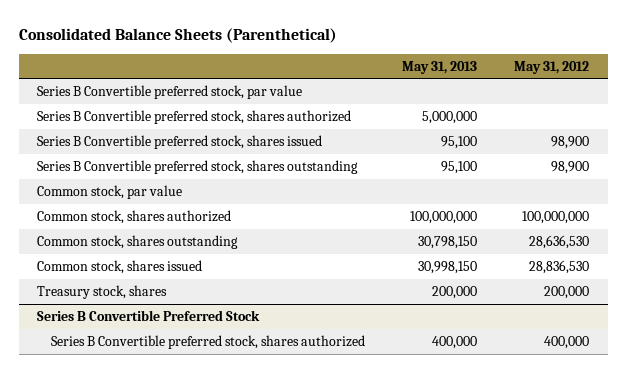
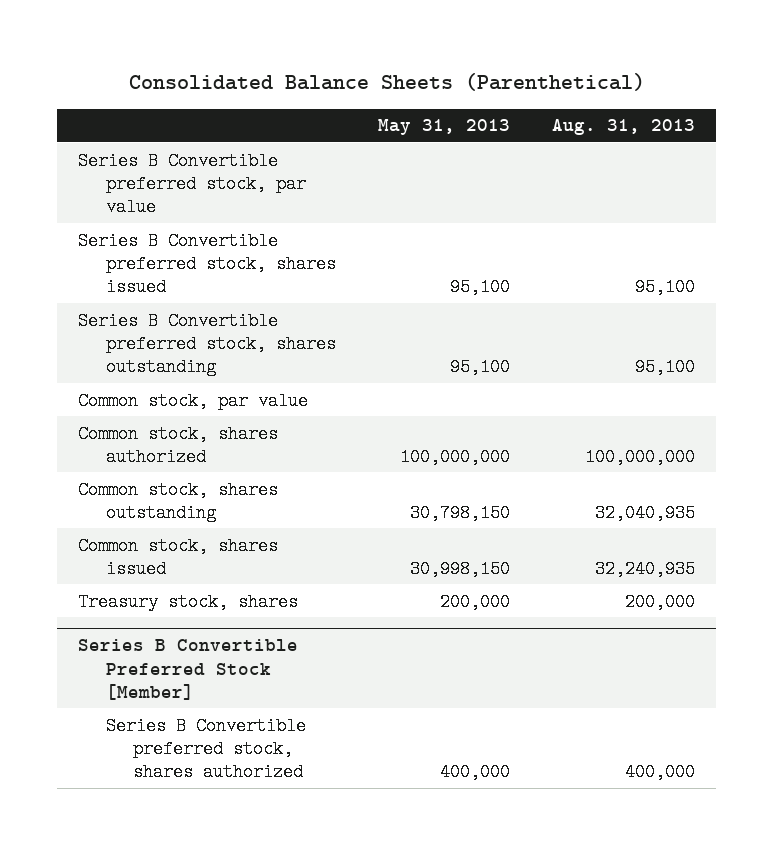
- | May 31, 2013 | May 31, 2012
+ | May 31, 2013 | Aug. 31, 2013
- Series B Convertible preferred stock, shares authorized | 5,000,000 |
- Series B Convertible Preferred Stock
+ Series B Convertible Preferred Stock [Member]

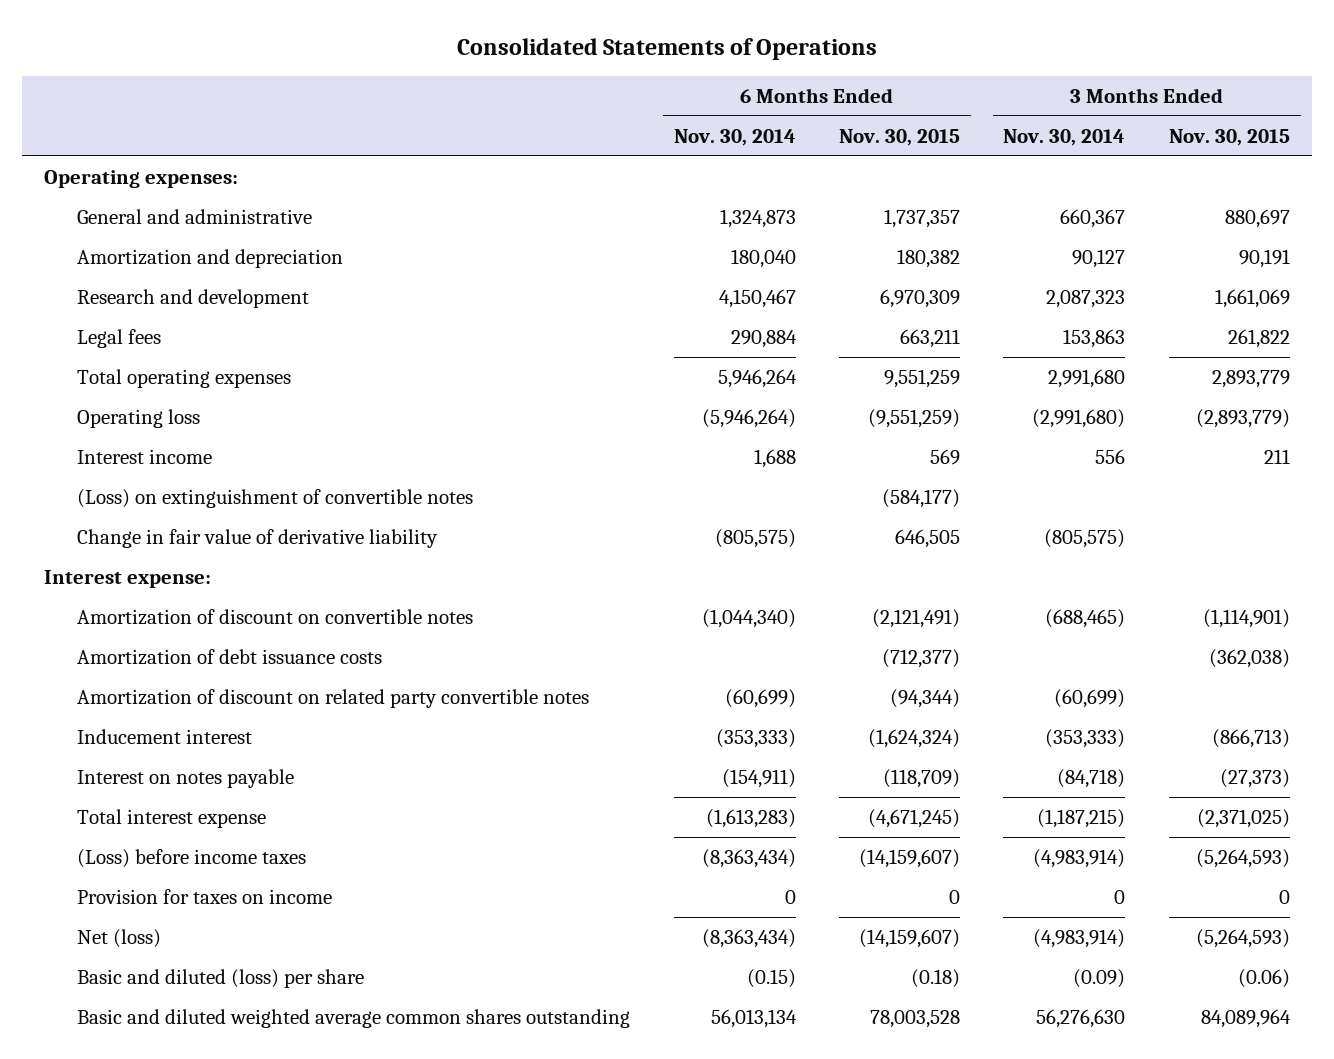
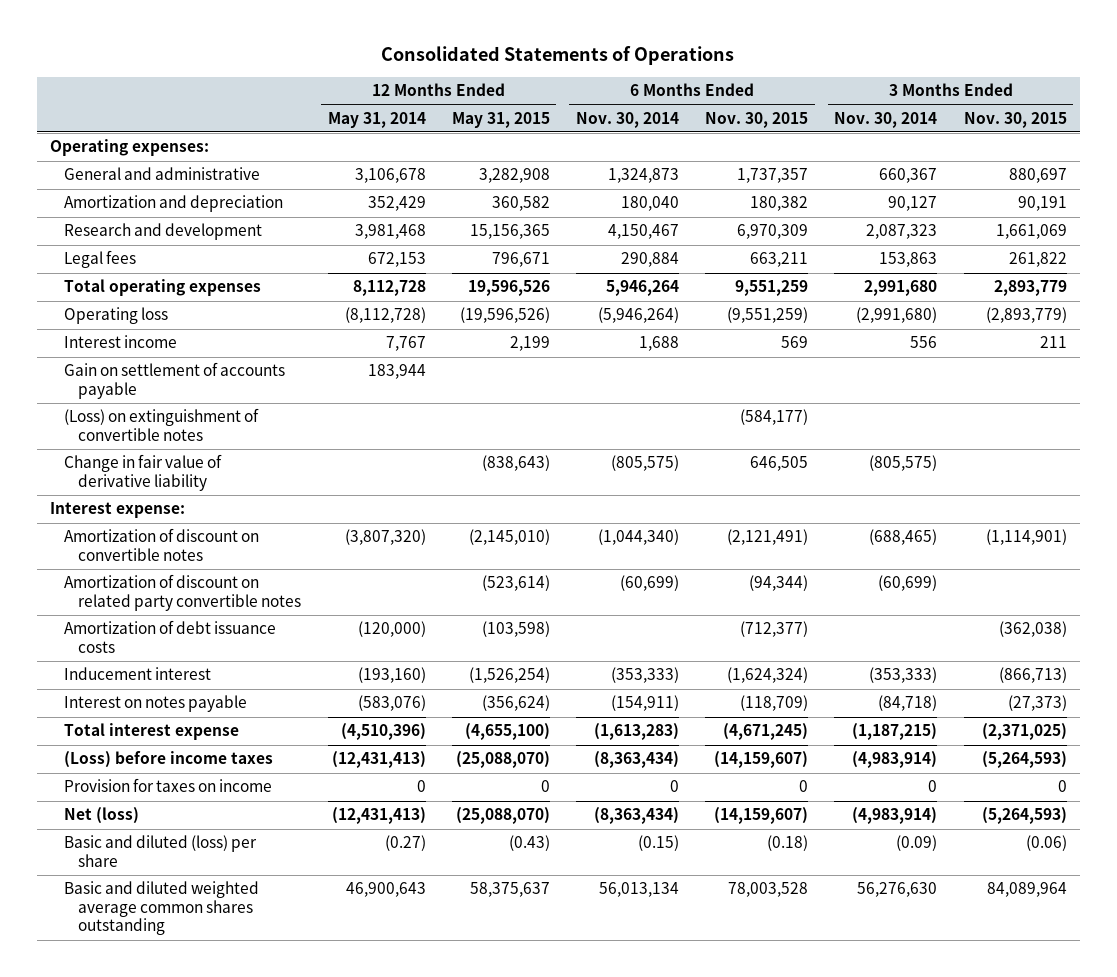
- | 6 Months Ended Nov. 30, 2014 | 6 Months Ended Nov. 30, 2015 | 3 Months Ended Nov. 30, 2014 | 3 Months Ended Nov. 30, 2015
+ | 12 Months Ended May 31, 2014 | 12 Months Ended May 31, 2015 | 6 Months Ended Nov. 30, 2014 | 6 Months Ended Nov. 30, 2015 | 3 Months Ended Nov. 30, 2014 | 3 Months Ended Nov. 30, 2015
+ Gain on settlement of accounts payable | 183,944 | | | | |
moved down: Amortization of debt issuance costs | (120,000) | (103,598) | | (712,377) | | (362,038)

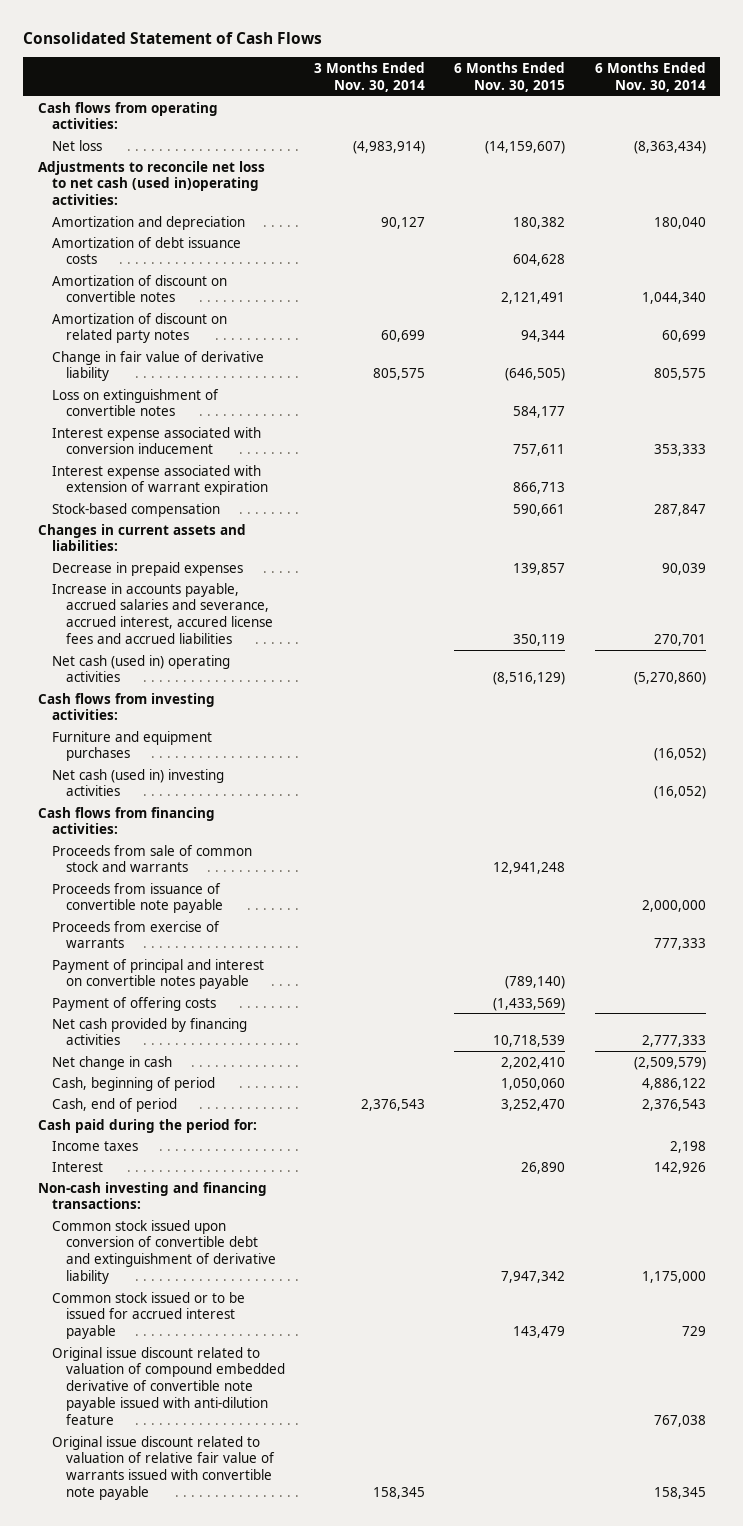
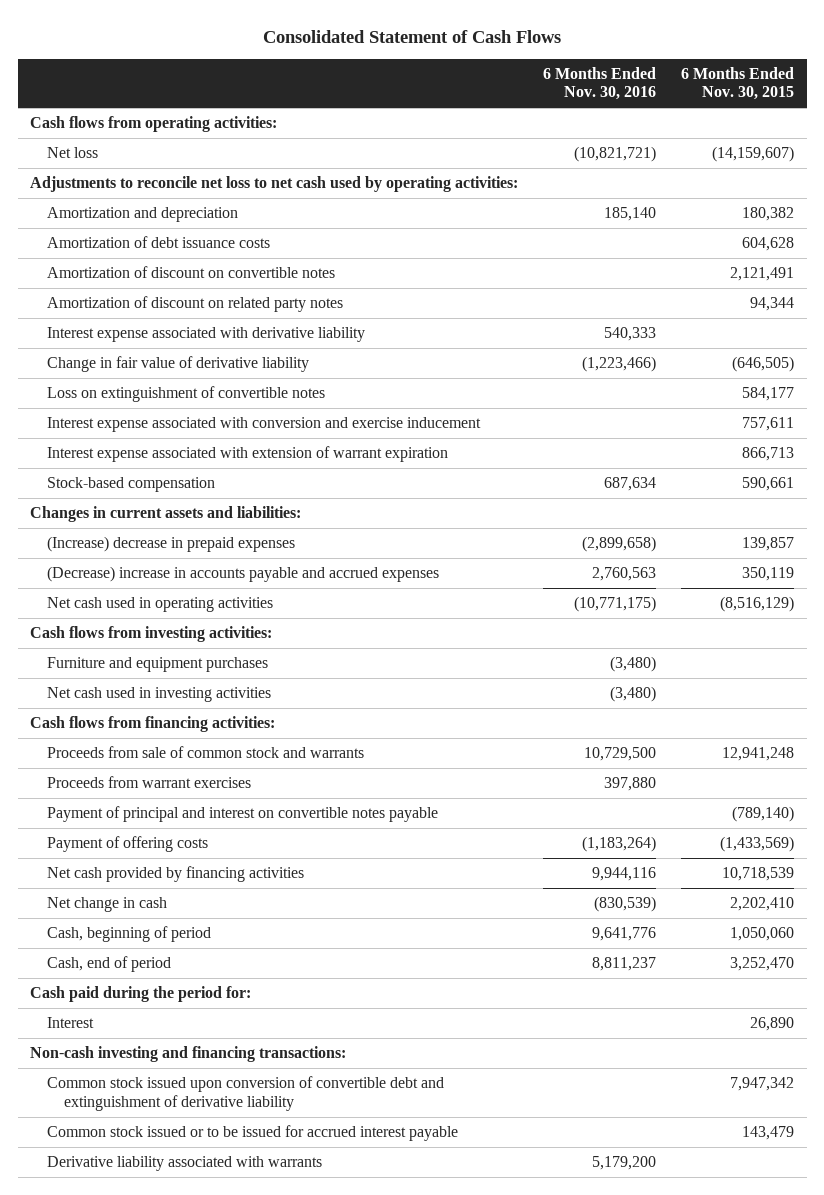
- | 3 Months Ended Nov. 30, 2014 | 6 Months Ended Nov. 30, 2015 | 6 Months Ended Nov. 30, 2014
+ | 6 Months Ended Nov. 30, 2016 | 6 Months Ended Nov. 30, 2015
- Adjustments to reconcile net loss to net cash (used in)operating activities:
+ Adjustments to reconcile net loss to net cash used by operating activities:
+ Interest expense associated with derivative liability | 540,333 |
- Interest expense associated with conversion inducement | | 757,611 | 353,333
+ Interest expense associated with conversion and exercise inducement | | 757,611
- Decrease in prepaid expenses | | 139,857 | 90,039
- Increase in accounts payable, accrued salaries and severance, accrued interest, accured license fees and accrued liabilities | | 350,119 | 270,701
- Net cash (used in) operating activities | | (8,516,129) | (5,270,860)
+ (Increase) decrease in prepaid expenses | (2,899,658) | 139,857
+ (Decrease) increase in accounts payable and accrued expenses | 2,760,563 | 350,119
+ Net cash used in operating activities | (10,771,175) | (8,516,129)
- Net cash (used in) investing activities | | | (16,052)
+ Net cash used in investing activities | (3,480) |
- Proceeds from issuance of convertible note payable | | | 2,000,000
- Proceeds from exercise of warrants | | | 777,333
+ Proceeds from warrant exercises | 397,880 |
- Income taxes | | | 2,198
- Original issue discount related to valuation of compound embedded derivative of convertible note payable issued with anti-dilution feature | | | 767,038
- Original issue discount related to valuation of relative fair value of warrants issued with convertible note payable | 158,345 | | 158,345
+ Derivative liability associated with warrants | 5,179,200 |

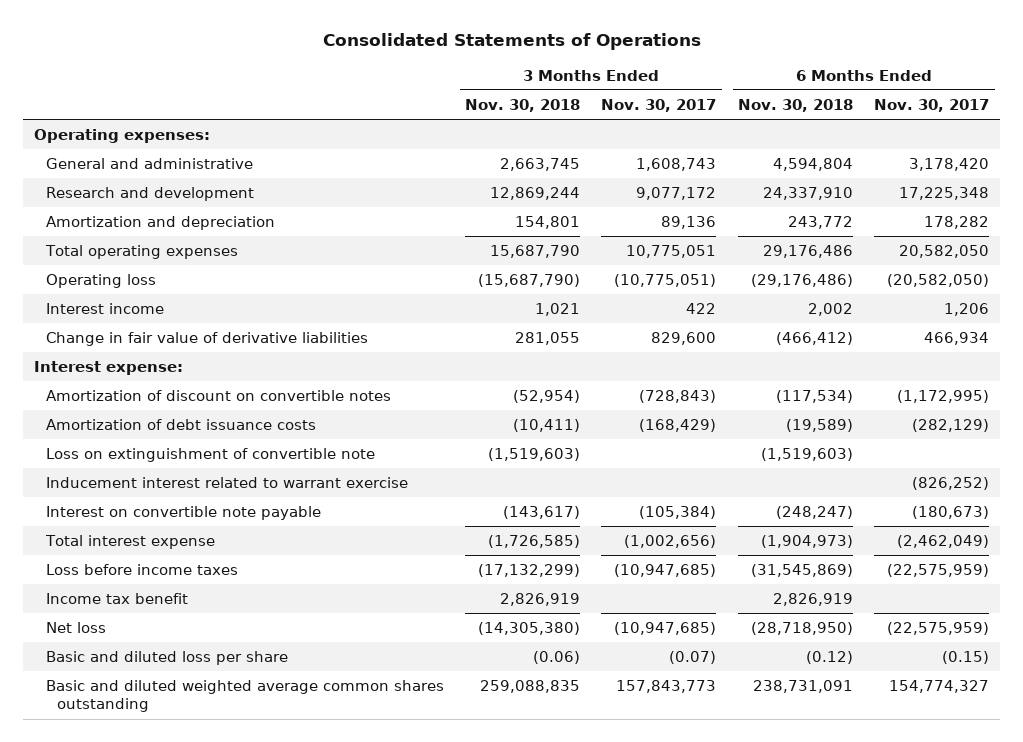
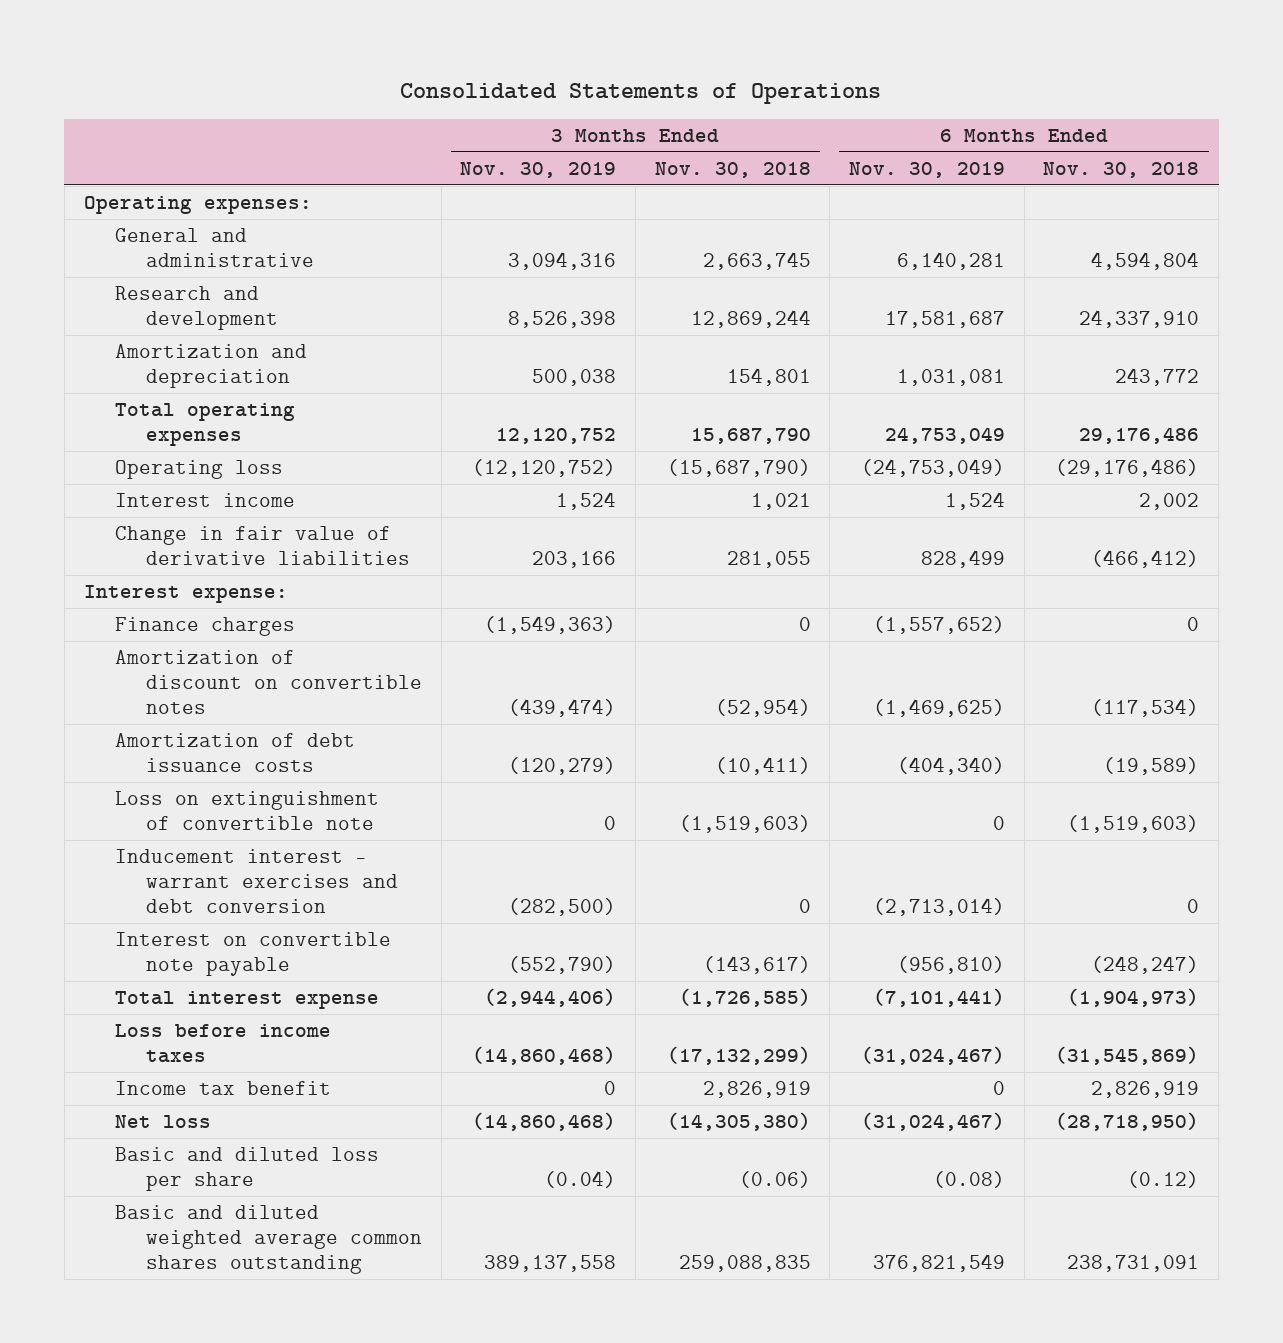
- | 3 Months Ended Nov. 30, 2018 | 3 Months Ended Nov. 30, 2017 | 6 Months Ended Nov. 30, 2018 | 6 Months Ended Nov. 30, 2017
+ | 3 Months Ended Nov. 30, 2019 | 3 Months Ended Nov. 30, 2018 | 6 Months Ended Nov. 30, 2019 | 6 Months Ended Nov. 30, 2018
+ Finance charges | (1,549,363) | 0 | (1,557,652) | 0
- Inducement interest related to warrant exercise | | | | (826,252)
+ Inducement interest - warrant exercises and debt conversion | (282,500) | 0 | (2,713,014) | 0

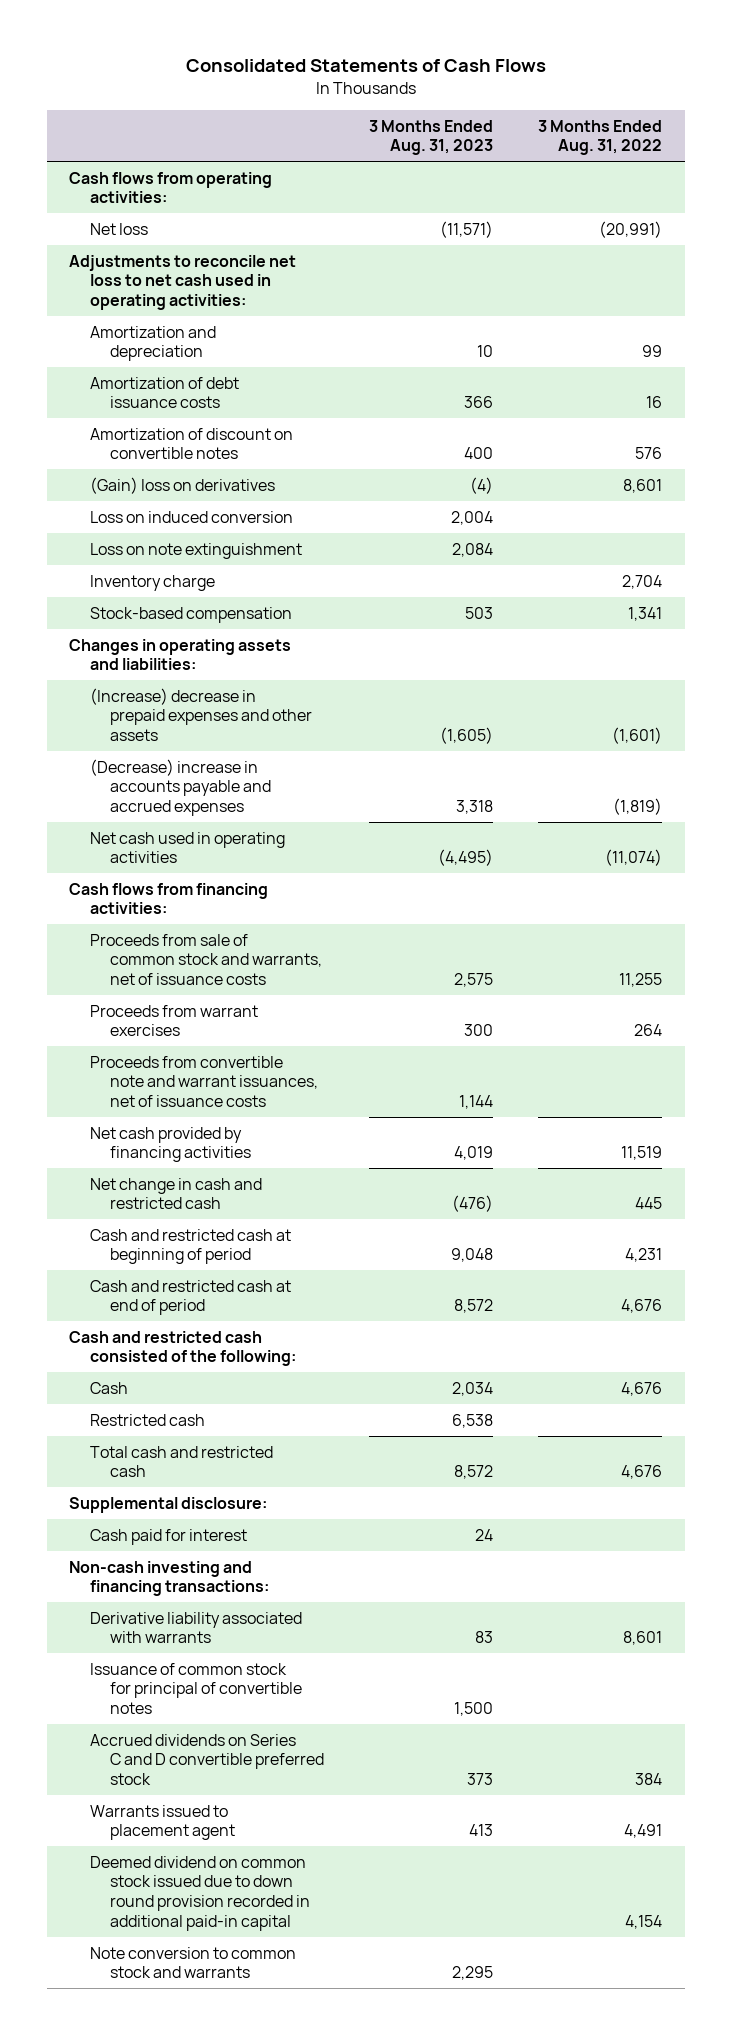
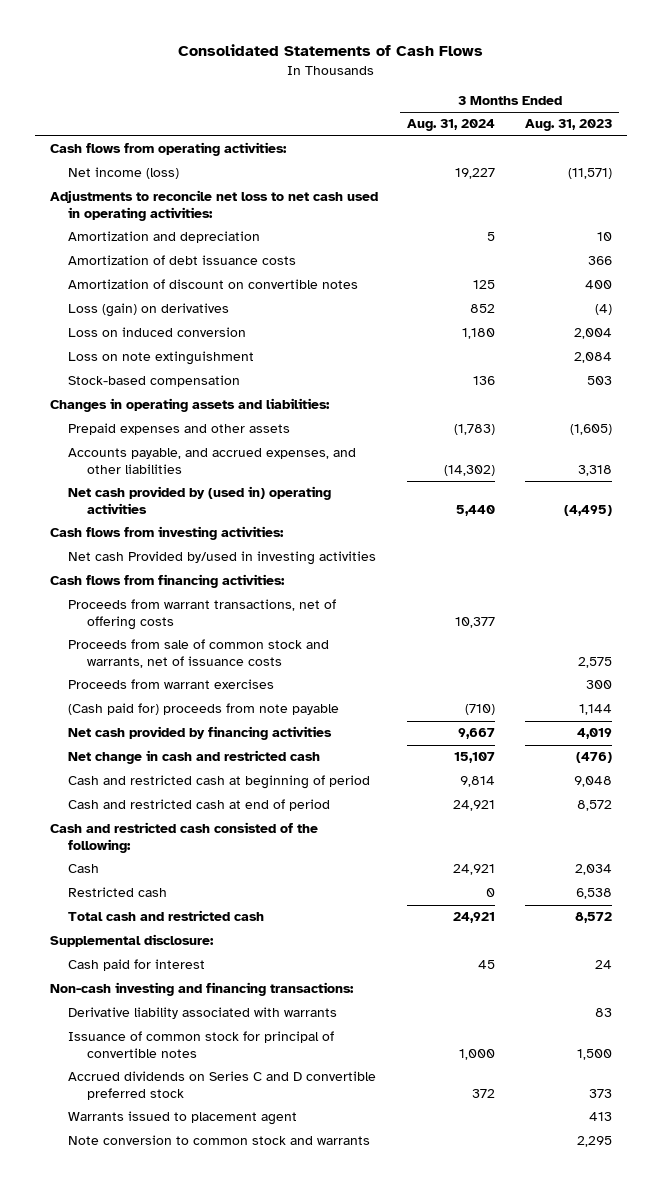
- | 3 Months Ended Aug. 31, 2023 | 3 Months Ended Aug. 31, 2022
+ | 3 Months Ended Aug. 31, 2024 | 3 Months Ended Aug. 31, 2023
- Net loss | (11,571) | (20,991)
+ Net income (loss) | 19,227 | (11,571)
- (Gain) loss on derivatives | (4) | 8,601
+ Loss (gain) on derivatives | 852 | (4)
- Inventory charge | | 2,704
- (Increase) decrease in prepaid expenses and other assets | (1,605) | (1,601)
- (Decrease) increase in accounts payable and accrued expenses | 3,318 | (1,819)
- Net cash used in operating activities | (4,495) | (11,074)
+ Prepaid expenses and other assets | (1,783) | (1,605)
+ Accounts payable, and accrued expenses, and other liabilities | (14,302) | 3,318
+ Net cash provided by (used in) operating activities | 5,440 | (4,495)
+ Cash flows from investing activities:
+ Net cash Provided by/used in investing activities
+ Proceeds from warrant transactions, net of offering costs | 10,377 |
- Proceeds from convertible note and warrant issuances, net of issuance costs | 1,144 |
+ (Cash paid for) proceeds from note payable | (710) | 1,144
- Deemed dividend on common stock issued due to down round provision recorded in additional paid-in capital | | 4,154

